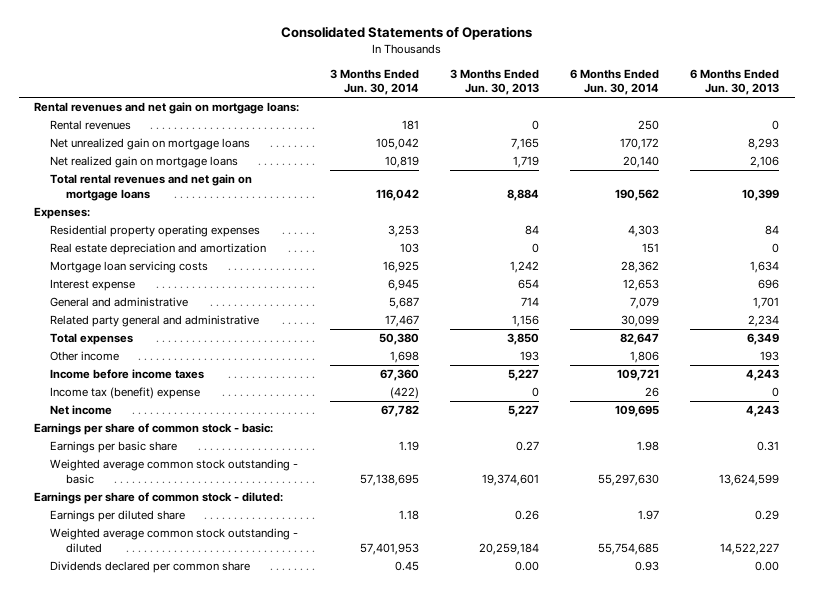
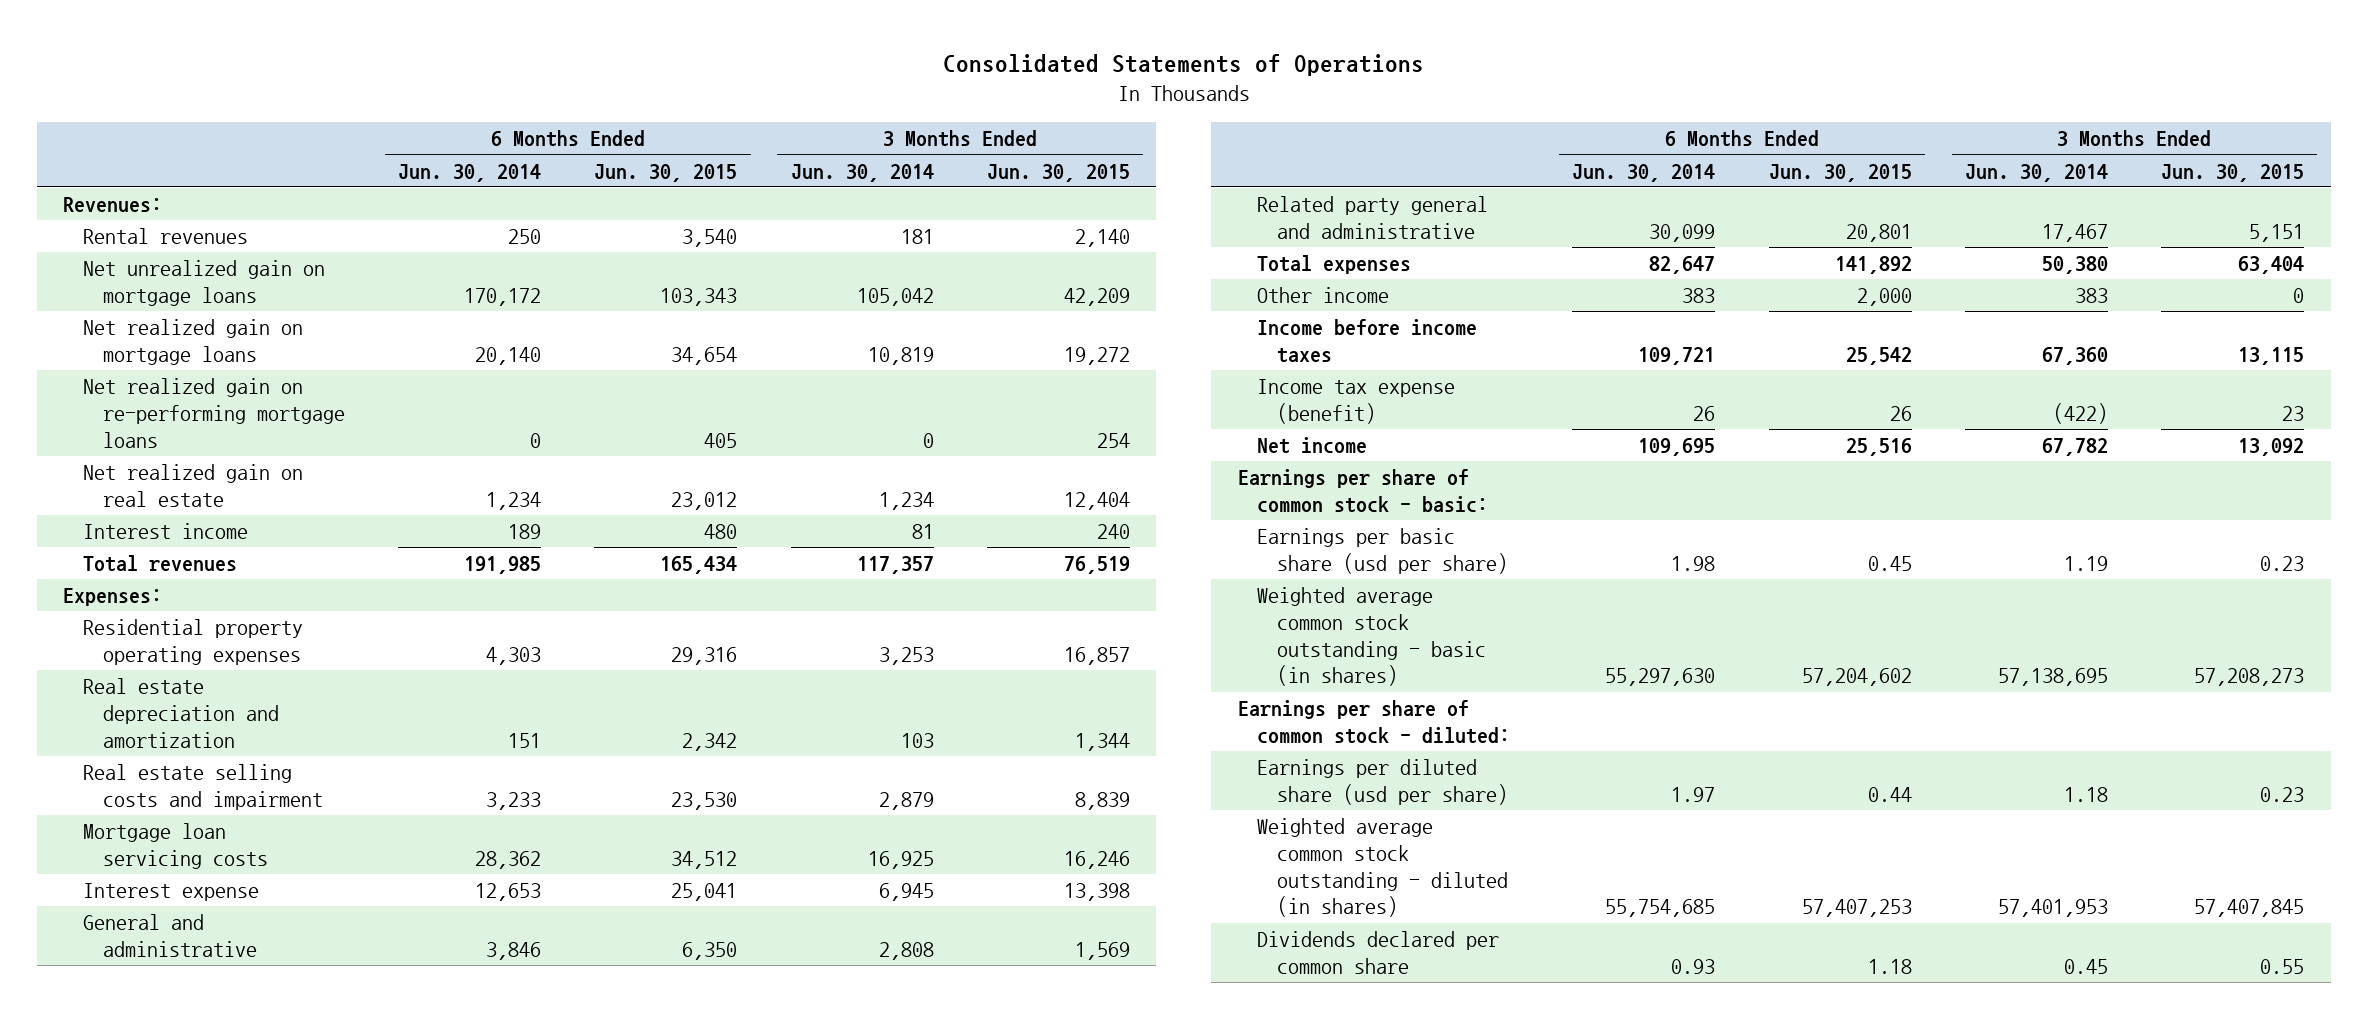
- | 3 Months Ended Jun. 30, 2014 | 3 Months Ended Jun. 30, 2013 | 6 Months Ended Jun. 30, 2014 | 6 Months Ended Jun. 30, 2013
+ | 6 Months Ended Jun. 30, 2014 | 6 Months Ended Jun. 30, 2015 | 3 Months Ended Jun. 30, 2014 | 3 Months Ended Jun. 30, 2015
- Rental revenues and net gain on mortgage loans:
+ Revenues:
- Total rental revenues and net gain on mortgage loans | 116,042 | 8,884 | 190,562 | 10,399
+ Net realized gain on re-performing mortgage loans | 0 | 405 | 0 | 254
+ Net realized gain on real estate | 1,234 | 23,012 | 1,234 | 12,404
+ Interest income | 189 | 480 | 81 | 240
+ Total revenues | 191,985 | 165,434 | 117,357 | 76,519
+ Real estate selling costs and impairment | 3,233 | 23,530 | 2,879 | 8,839
- General and administrative | 5,687 | 714 | 7,079 | 1,701
+ General and administrative | 3,846 | 6,350 | 2,808 | 1,569
- Other income | 1,698 | 193 | 1,806 | 193
+ Other income | 383 | 2,000 | 383 | 0
- Income tax (benefit) expense | (422) | 0 | 26 | 0
+ Income tax expense (benefit) | 26 | 26 | (422) | 23
- Earnings per basic share | 1.19 | 0.27 | 1.98 | 0.31
- Weighted average common stock outstanding - basic | 57,138,695 | 19,374,601 | 55,297,630 | 13,624,599
+ Earnings per basic share (usd per share) | 1.98 | 0.45 | 1.19 | 0.23
+ Weighted average common stock outstanding - basic (in shares) | 55,297,630 | 57,204,602 | 57,138,695 | 57,208,273
- Earnings per diluted share | 1.18 | 0.26 | 1.97 | 0.29
- Weighted average common stock outstanding - diluted | 57,401,953 | 20,259,184 | 55,754,685 | 14,522,227
+ Earnings per diluted share (usd per share) | 1.97 | 0.44 | 1.18 | 0.23
+ Weighted average common stock outstanding - diluted (in shares) | 55,754,685 | 57,407,253 | 57,401,953 | 57,407,845

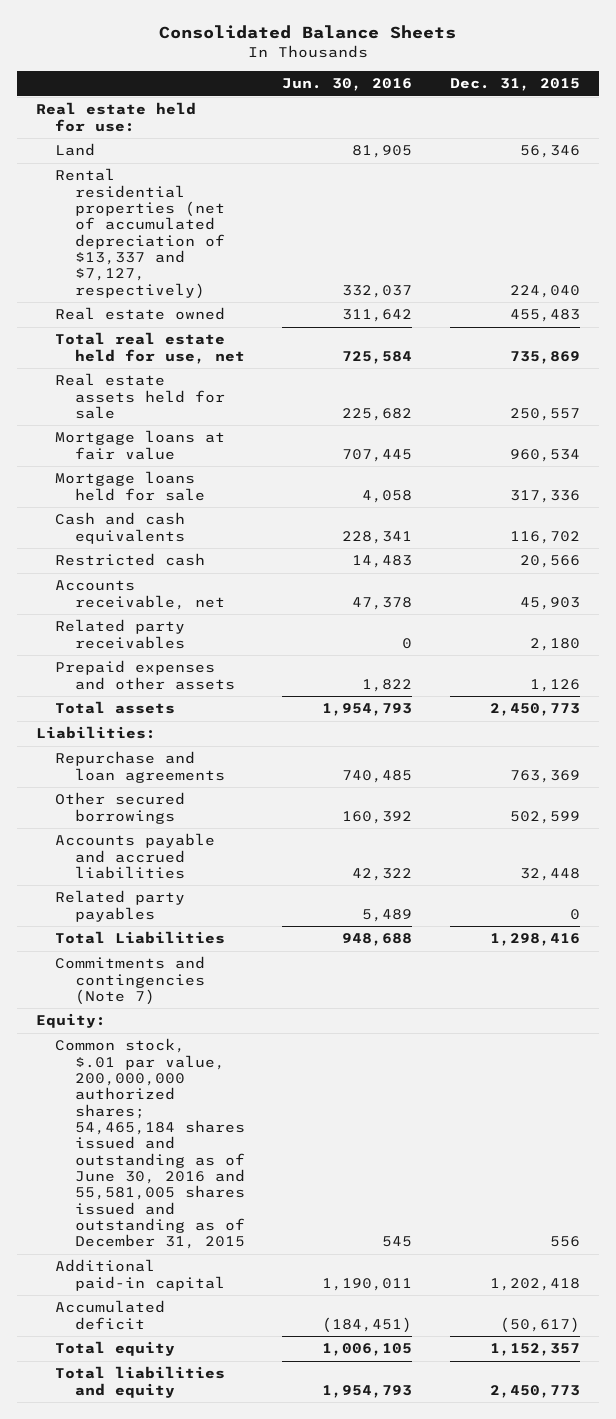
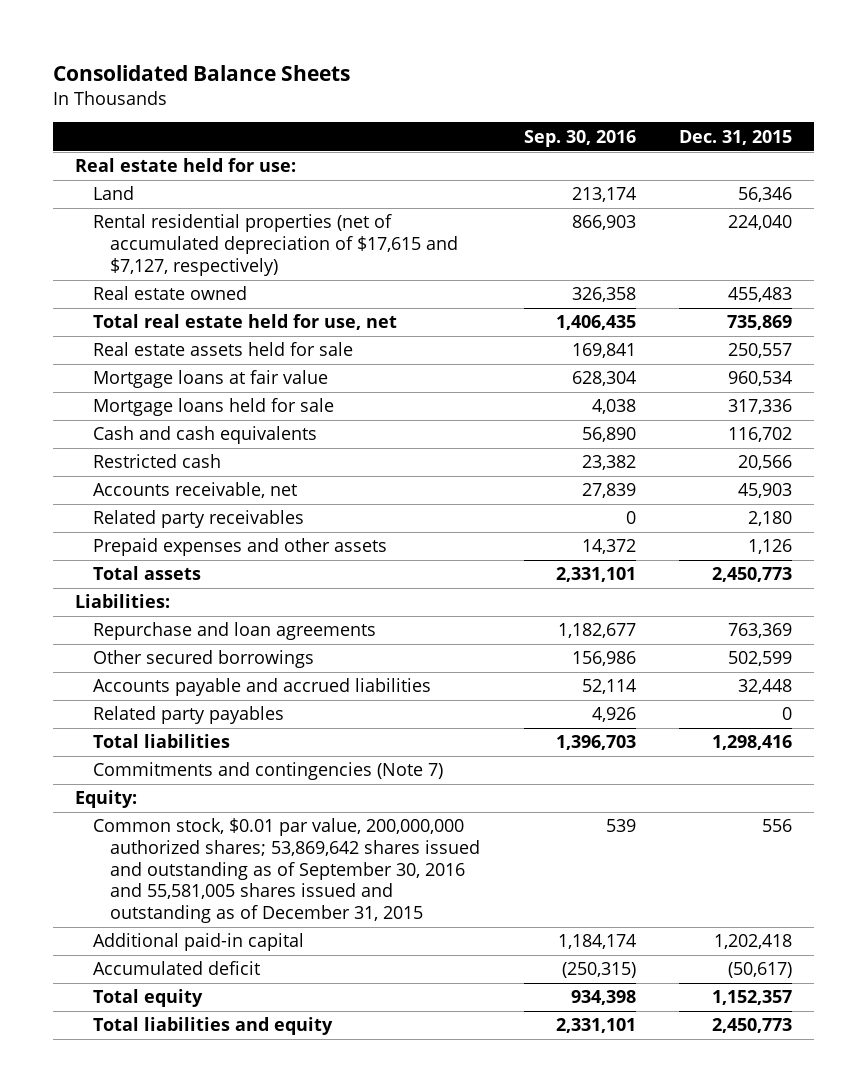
- | Jun. 30, 2016 | Dec. 31, 2015
+ | Sep. 30, 2016 | Dec. 31, 2015
- Rental residential properties (net of accumulated depreciation of $13,337 and $7,127, respectively) | 332,037 | 224,040
+ Rental residential properties (net of accumulated depreciation of $17,615 and $7,127, respectively) | 866,903 | 224,040
- Total Liabilities | 948,688 | 1,298,416
+ Total liabilities | 1,396,703 | 1,298,416
- Common stock, $.01 par value, 200,000,000 authorized shares; 54,465,184 shares issued and outstanding as of June 30, 2016 and 55,581,005 shares issued and outstanding as of December 31, 2015 | 545 | 556
+ Common stock, $0.01 par value, 200,000,000 authorized shares; 53,869,642 shares issued and outstanding as of September 30, 2016 and 55,581,005 shares issued and outstanding as of December 31, 2015 | 539 | 556

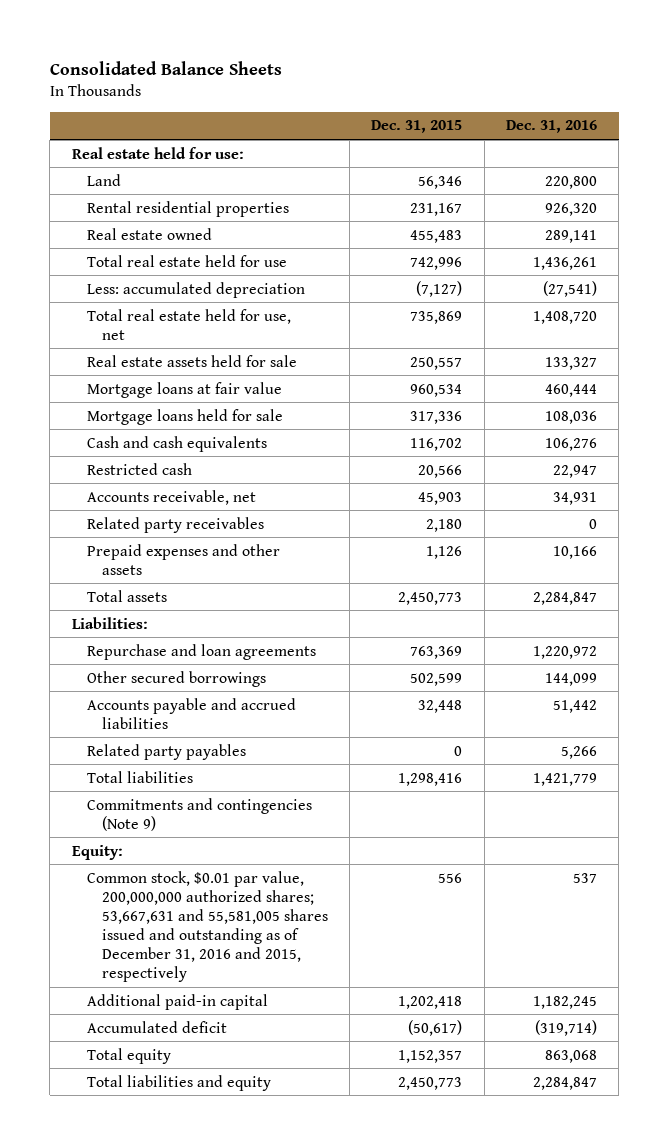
- | Sep. 30, 2016 | Dec. 31, 2015
+ | Dec. 31, 2015 | Dec. 31, 2016
- Rental residential properties (net of accumulated depreciation of $17,615 and $7,127, respectively) | 866,903 | 224,040
+ Rental residential properties | 231,167 | 926,320
+ Total real estate held for use | 742,996 | 1,436,261
+ Less: accumulated depreciation | (7,127) | (27,541)
- Commitments and contingencies (Note 7)
+ Commitments and contingencies (Note 9)
- Common stock, $0.01 par value, 200,000,000 authorized shares; 53,869,642 shares issued and outstanding as of September 30, 2016 and 55,581,005 shares issued and outstanding as of December 31, 2015 | 539 | 556
+ Common stock, $0.01 par value, 200,000,000 authorized shares; 53,667,631 and 55,581,005 shares issued and outstanding as of December 31, 2016 and 2015, respectively | 556 | 537

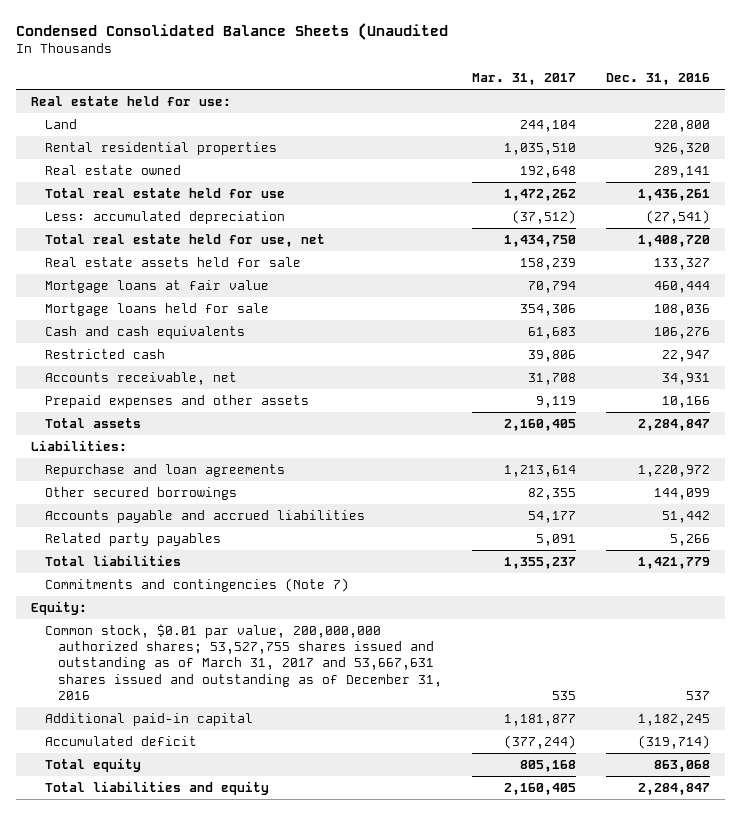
- Consolidated Balance Sheets
+ Condensed Consolidated Balance Sheets (Unaudited
- | Dec. 31, 2015 | Dec. 31, 2016
+ | Mar. 31, 2017 | Dec. 31, 2016
- Related party receivables | 2,180 | 0
- Commitments and contingencies (Note 9)
+ Commitments and contingencies (Note 7)
- Common stock, $0.01 par value, 200,000,000 authorized shares; 53,667,631 and 55,581,005 shares issued and outstanding as of December 31, 2016 and 2015, respectively | 556 | 537
+ Common stock, $0.01 par value, 200,000,000 authorized shares; 53,527,755 shares issued and outstanding as of March 31, 2017 and 53,667,631 shares issued and outstanding as of December 31, 2016 | 535 | 537

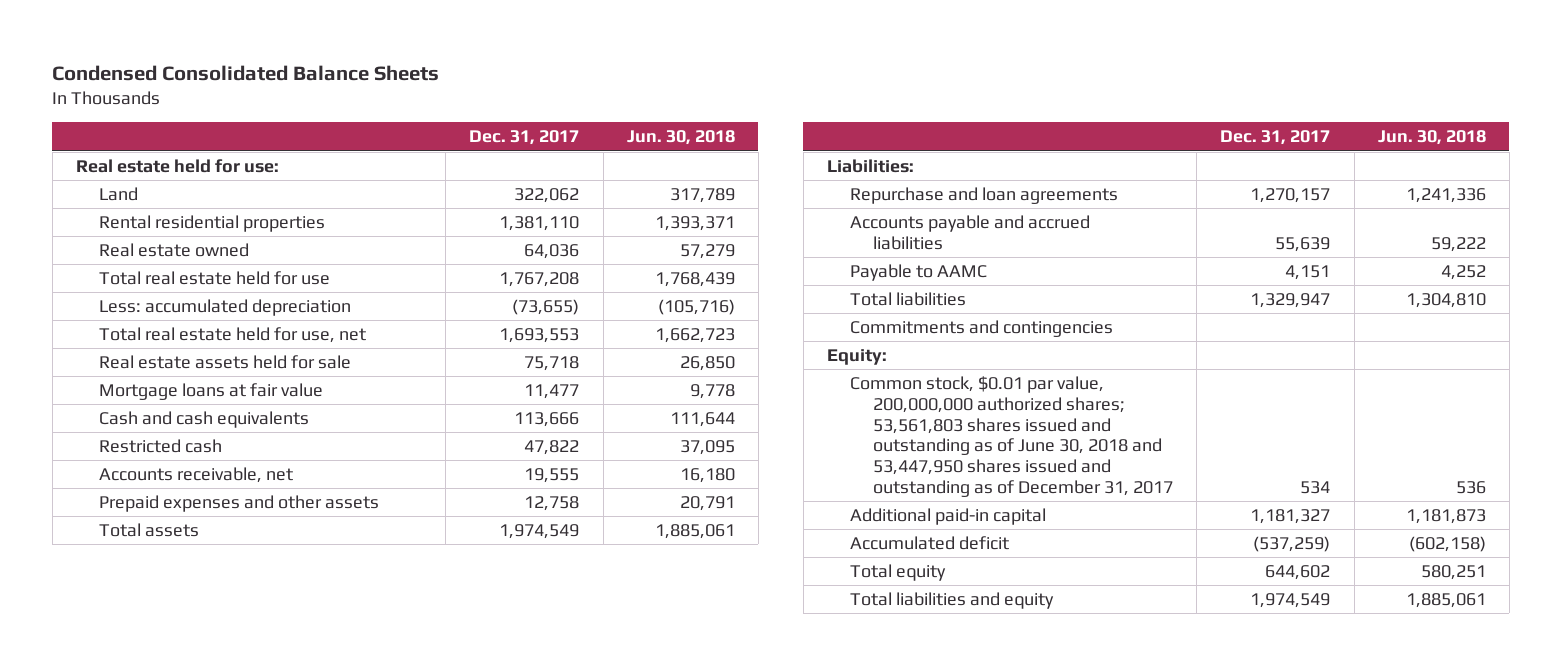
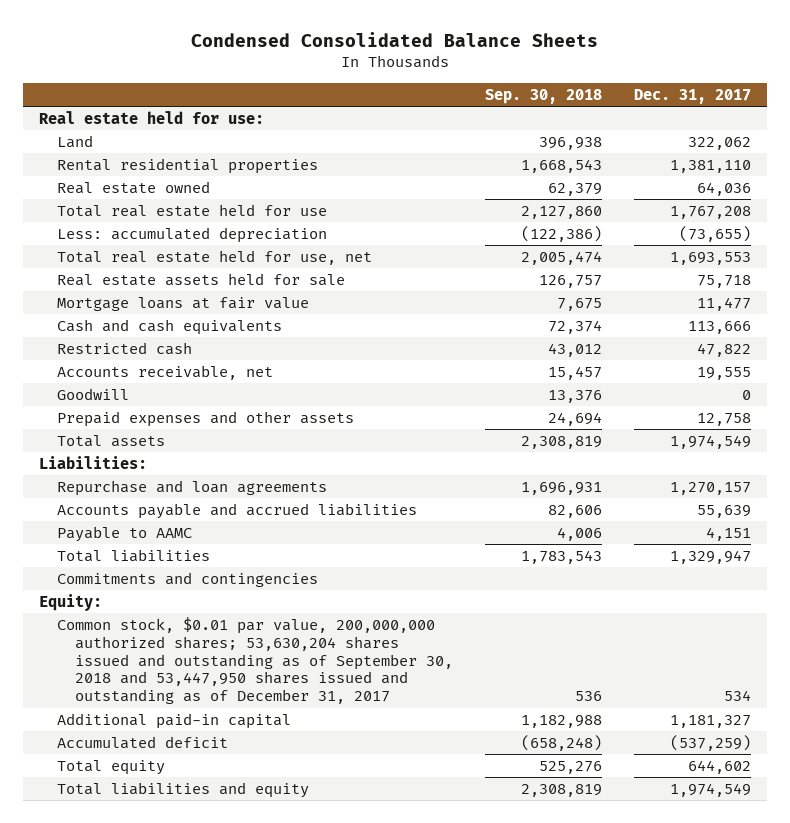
- | Dec. 31, 2017 | Jun. 30, 2018
+ | Sep. 30, 2018 | Dec. 31, 2017
+ Goodwill | 13,376 | 0
- Common stock, $0.01 par value, 200,000,000 authorized shares; 53,561,803 shares issued and outstanding as of June 30, 2018 and 53,447,950 shares issued and outstanding as of December 31, 2017 | 534 | 536
+ Common stock, $0.01 par value, 200,000,000 authorized shares; 53,630,204 shares issued and outstanding as of September 30, 2018 and 53,447,950 shares issued and outstanding as of December 31, 2017 | 536 | 534

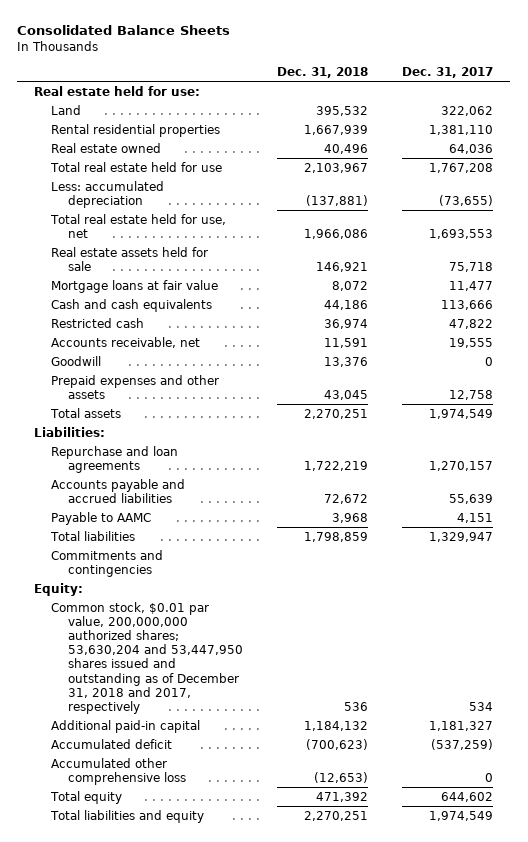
- Condensed Consolidated Balance Sheets
+ Consolidated Balance Sheets
- | Sep. 30, 2018 | Dec. 31, 2017
+ | Dec. 31, 2018 | Dec. 31, 2017
- Common stock, $0.01 par value, 200,000,000 authorized shares; 53,630,204 shares issued and outstanding as of September 30, 2018 and 53,447,950 shares issued and outstanding as of December 31, 2017 | 536 | 534
+ Common stock, $0.01 par value, 200,000,000 authorized shares; 53,630,204 and 53,447,950 shares issued and outstanding as of December 31, 2018 and 2017, respectively | 536 | 534
+ Accumulated other comprehensive loss | (12,653) | 0

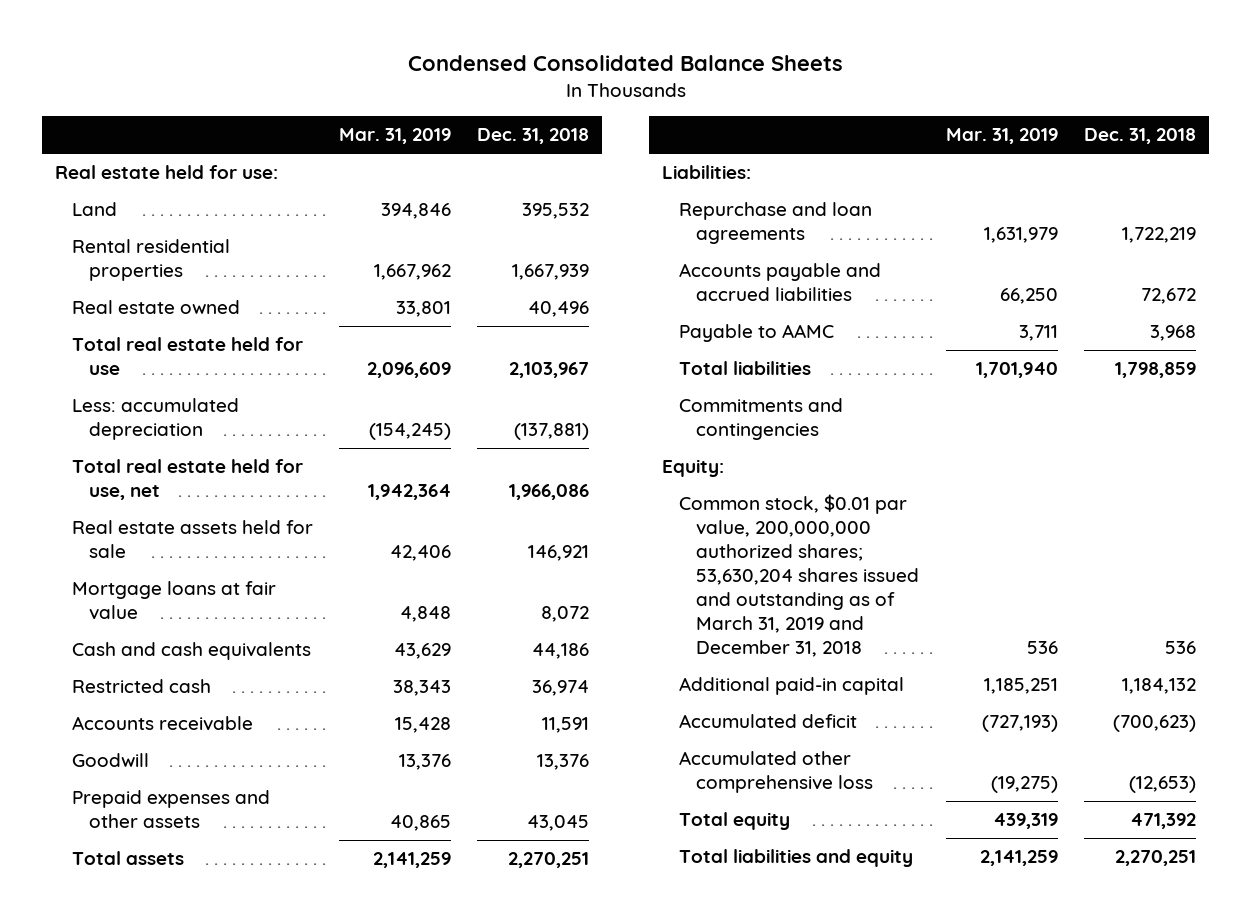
- Consolidated Balance Sheets
+ Condensed Consolidated Balance Sheets
- | Dec. 31, 2018 | Dec. 31, 2017
+ | Mar. 31, 2019 | Dec. 31, 2018
- Accounts receivable, net | 11,591 | 19,555
+ Accounts receivable | 15,428 | 11,591
- Common stock, $0.01 par value, 200,000,000 authorized shares; 53,630,204 and 53,447,950 shares issued and outstanding as of December 31, 2018 and 2017, respectively | 536 | 534
+ Common stock, $0.01 par value, 200,000,000 authorized shares; 53,630,204 shares issued and outstanding as of March 31, 2019 and December 31, 2018 | 536 | 536

